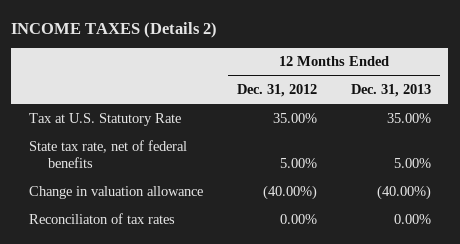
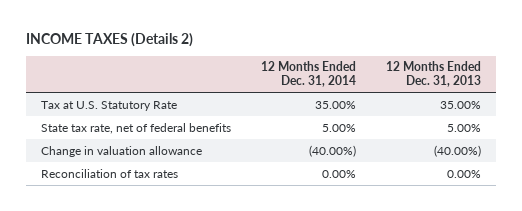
- | 12 Months Ended Dec. 31, 2012 | 12 Months Ended Dec. 31, 2013
+ | 12 Months Ended Dec. 31, 2014 | 12 Months Ended Dec. 31, 2013
- Reconciliaton of tax rates | 0.00% | 0.00%
+ Reconciliation of tax rates | 0.00% | 0.00%

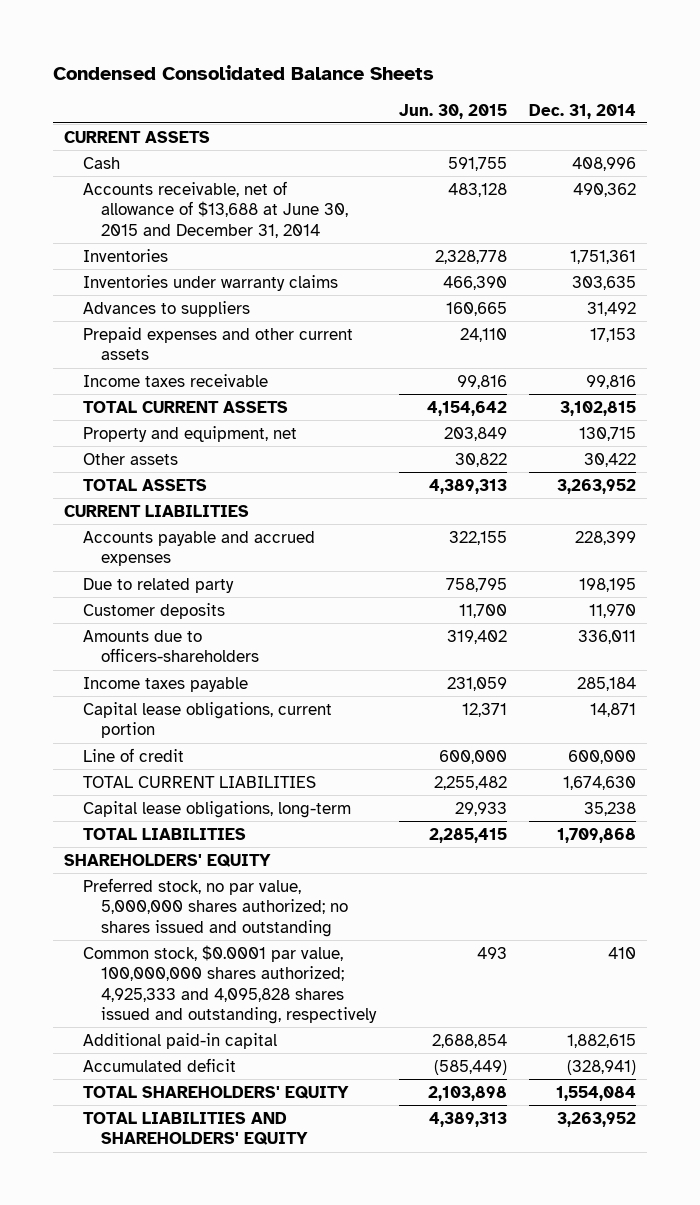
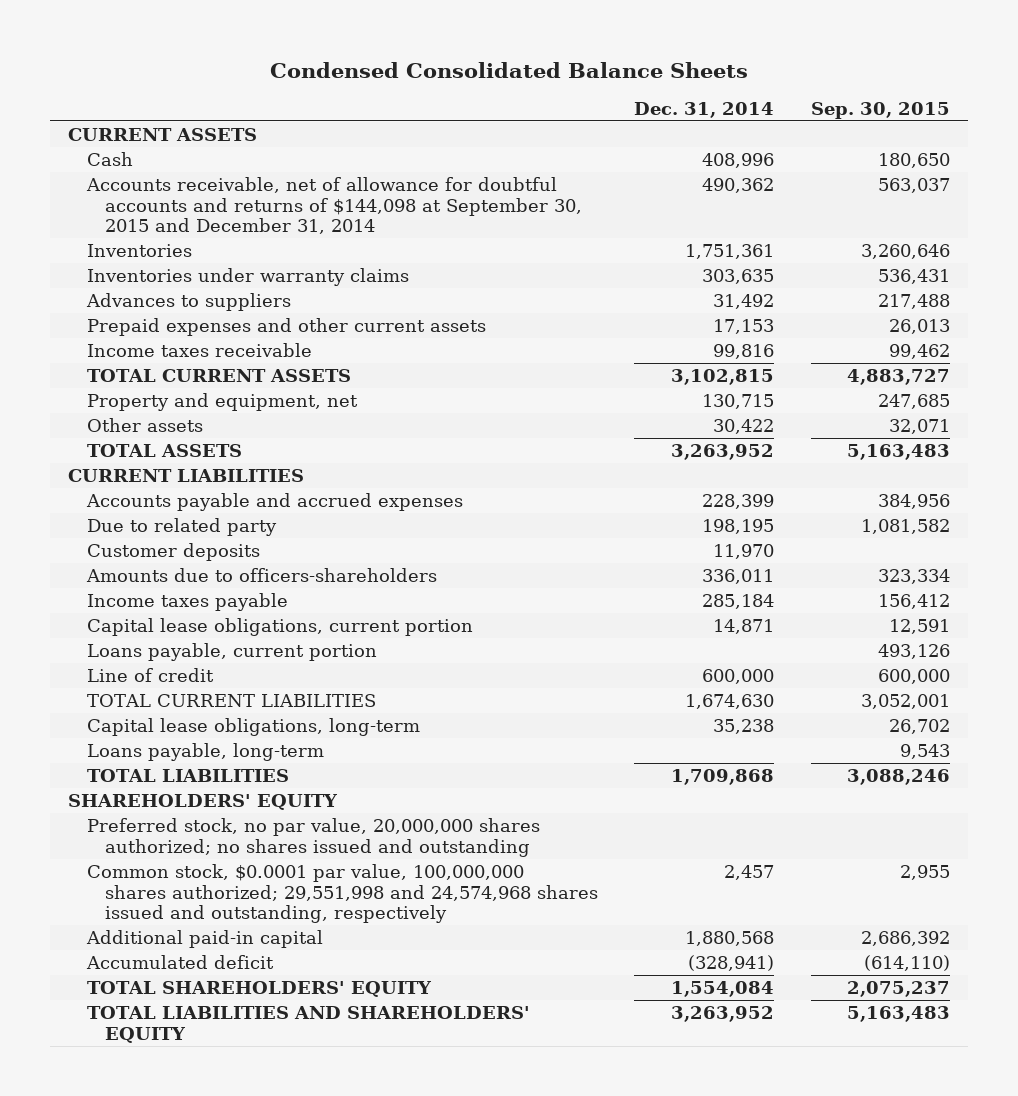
- | Jun. 30, 2015 | Dec. 31, 2014
+ | Dec. 31, 2014 | Sep. 30, 2015
- Accounts receivable, net of allowance of $13,688 at June 30, 2015 and December 31, 2014 | 483,128 | 490,362
+ Accounts receivable, net of allowance for doubtful accounts and returns of $144,098 at September 30, 2015 and December 31, 2014 | 490,362 | 563,037
+ Loans payable, current portion | | 493,126
+ Loans payable, long-term | | 9,543
- Preferred stock, no par value, 5,000,000 shares authorized; no shares issued and outstanding
- Common stock, $0.0001 par value, 100,000,000 shares authorized; 4,925,333 and 4,095,828 shares issued and outstanding, respectively | 493 | 410
- Additional paid-in capital | 2,688,854 | 1,882,615
+ Preferred stock, no par value, 20,000,000 shares authorized; no shares issued and outstanding
+ Common stock, $0.0001 par value, 100,000,000 shares authorized; 29,551,998 and 24,574,968 shares issued and outstanding, respectively | 2,457 | 2,955
+ Additional paid-in capital | 1,880,568 | 2,686,392

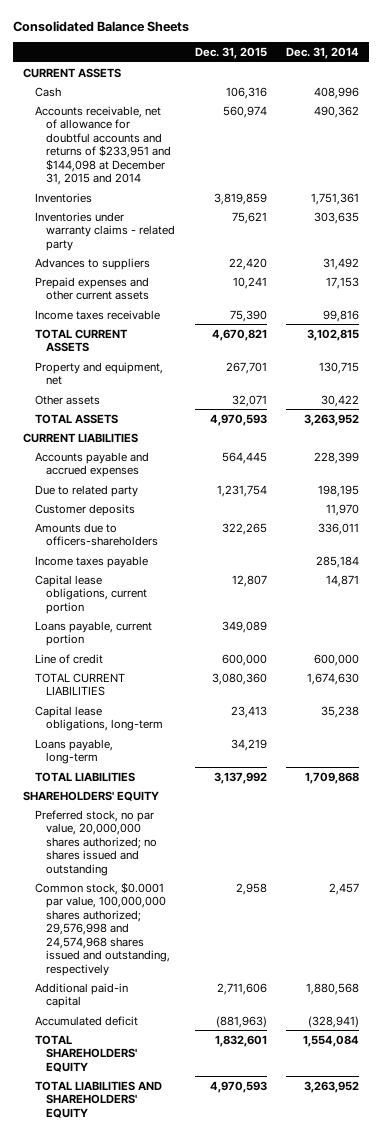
- Condensed Consolidated Balance Sheets
+ Consolidated Balance Sheets
- | Dec. 31, 2014 | Sep. 30, 2015
+ | Dec. 31, 2015 | Dec. 31, 2014
- Accounts receivable, net of allowance for doubtful accounts and returns of $144,098 at September 30, 2015 and December 31, 2014 | 490,362 | 563,037
+ Accounts receivable, net of allowance for doubtful accounts and returns of $233,951 and $144,098 at December 31, 2015 and 2014 | 560,974 | 490,362
- Inventories under warranty claims | 303,635 | 536,431
+ Inventories under warranty claims - related party | 75,621 | 303,635
- Common stock, $0.0001 par value, 100,000,000 shares authorized; 29,551,998 and 24,574,968 shares issued and outstanding, respectively | 2,457 | 2,955
+ Common stock, $0.0001 par value, 100,000,000 shares authorized; 29,576,998 and 24,574,968 shares issued and outstanding, respectively | 2,958 | 2,457

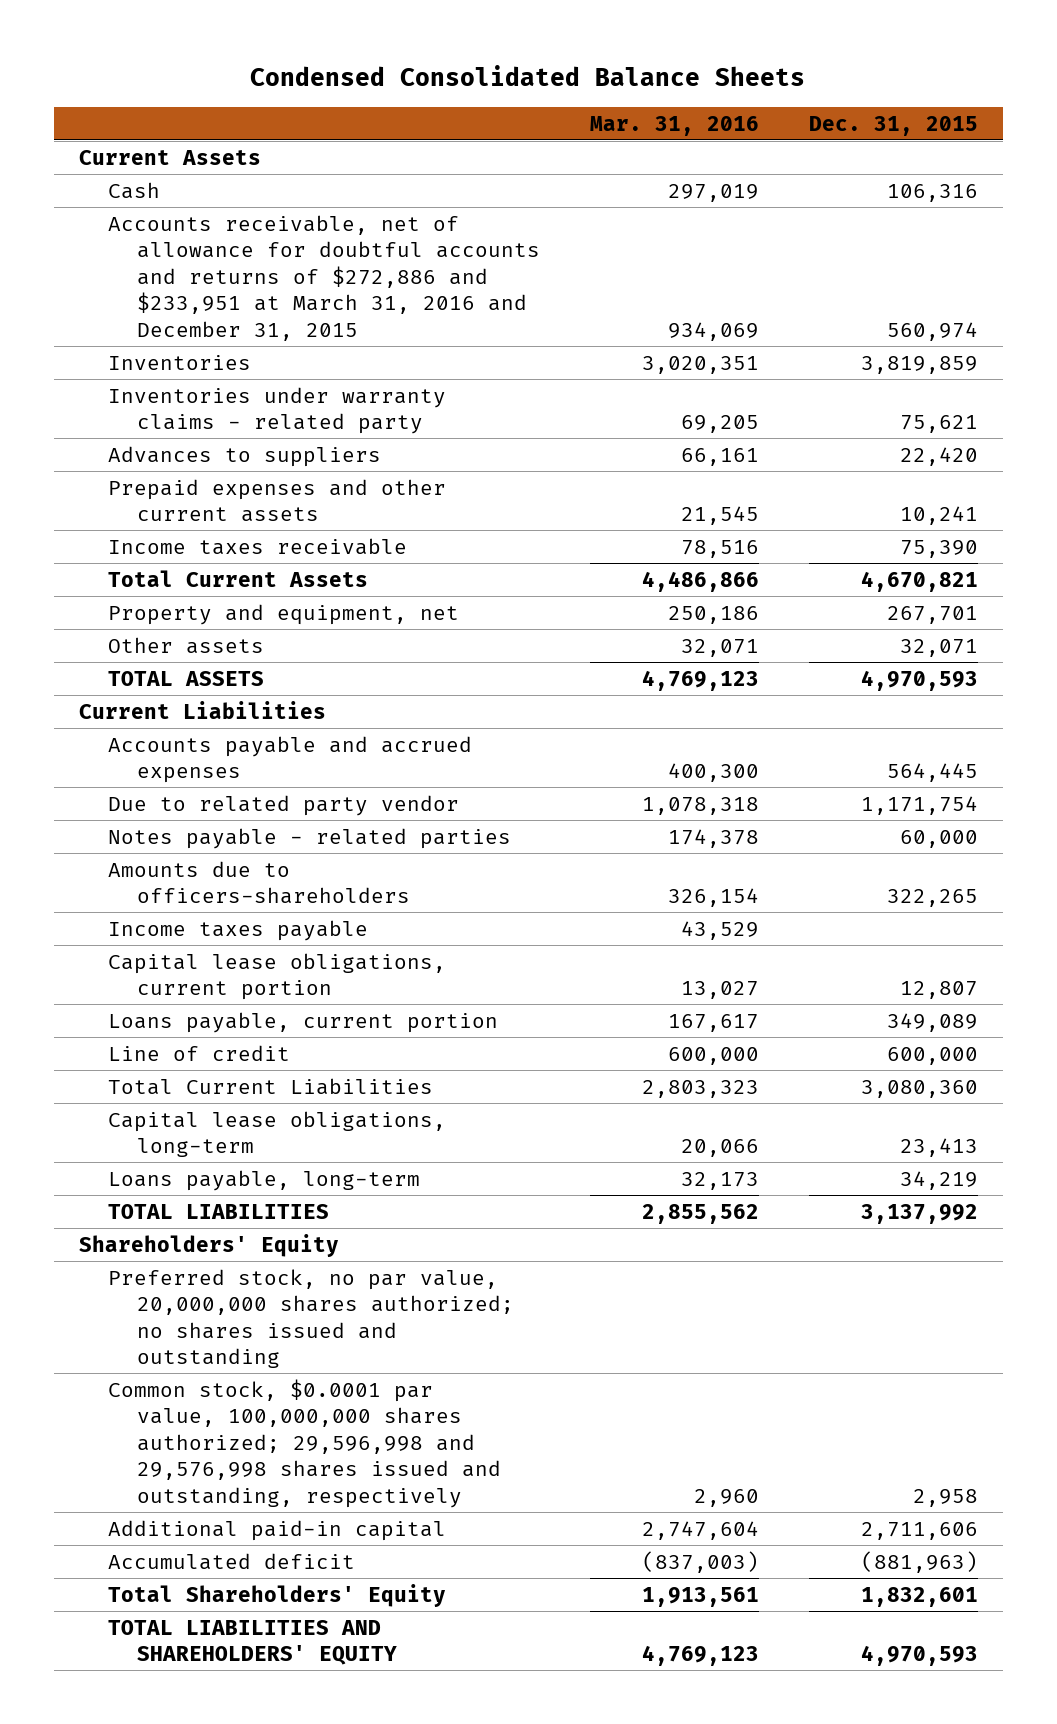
- Consolidated Balance Sheets
+ Condensed Consolidated Balance Sheets
- | Dec. 31, 2015 | Dec. 31, 2014
+ | Mar. 31, 2016 | Dec. 31, 2015
- CURRENT ASSETS
+ Current Assets
- Accounts receivable, net of allowance for doubtful accounts and returns of $233,951 and $144,098 at December 31, 2015 and 2014 | 560,974 | 490,362
+ Accounts receivable, net of allowance for doubtful accounts and returns of $272,886 and $233,951 at March 31, 2016 and December 31, 2015 | 934,069 | 560,974
- TOTAL CURRENT ASSETS | 4,670,821 | 3,102,815
+ Total Current Assets | 4,486,866 | 4,670,821
- CURRENT LIABILITIES
+ Current Liabilities
- Due to related party | 1,231,754 | 198,195
- Customer deposits | | 11,970
+ Due to related party vendor | 1,078,318 | 1,171,754
+ Notes payable - related parties | 174,378 | 60,000
- TOTAL CURRENT LIABILITIES | 3,080,360 | 1,674,630
+ Total Current Liabilities | 2,803,323 | 3,080,360
- SHAREHOLDERS' EQUITY
+ Shareholders' Equity
- Common stock, $0.0001 par value, 100,000,000 shares authorized; 29,576,998 and 24,574,968 shares issued and outstanding, respectively | 2,958 | 2,457
+ Common stock, $0.0001 par value, 100,000,000 shares authorized; 29,596,998 and 29,576,998 shares issued and outstanding, respectively | 2,960 | 2,958
- TOTAL SHAREHOLDERS' EQUITY | 1,832,601 | 1,554,084
+ Total Shareholders' Equity | 1,913,561 | 1,832,601

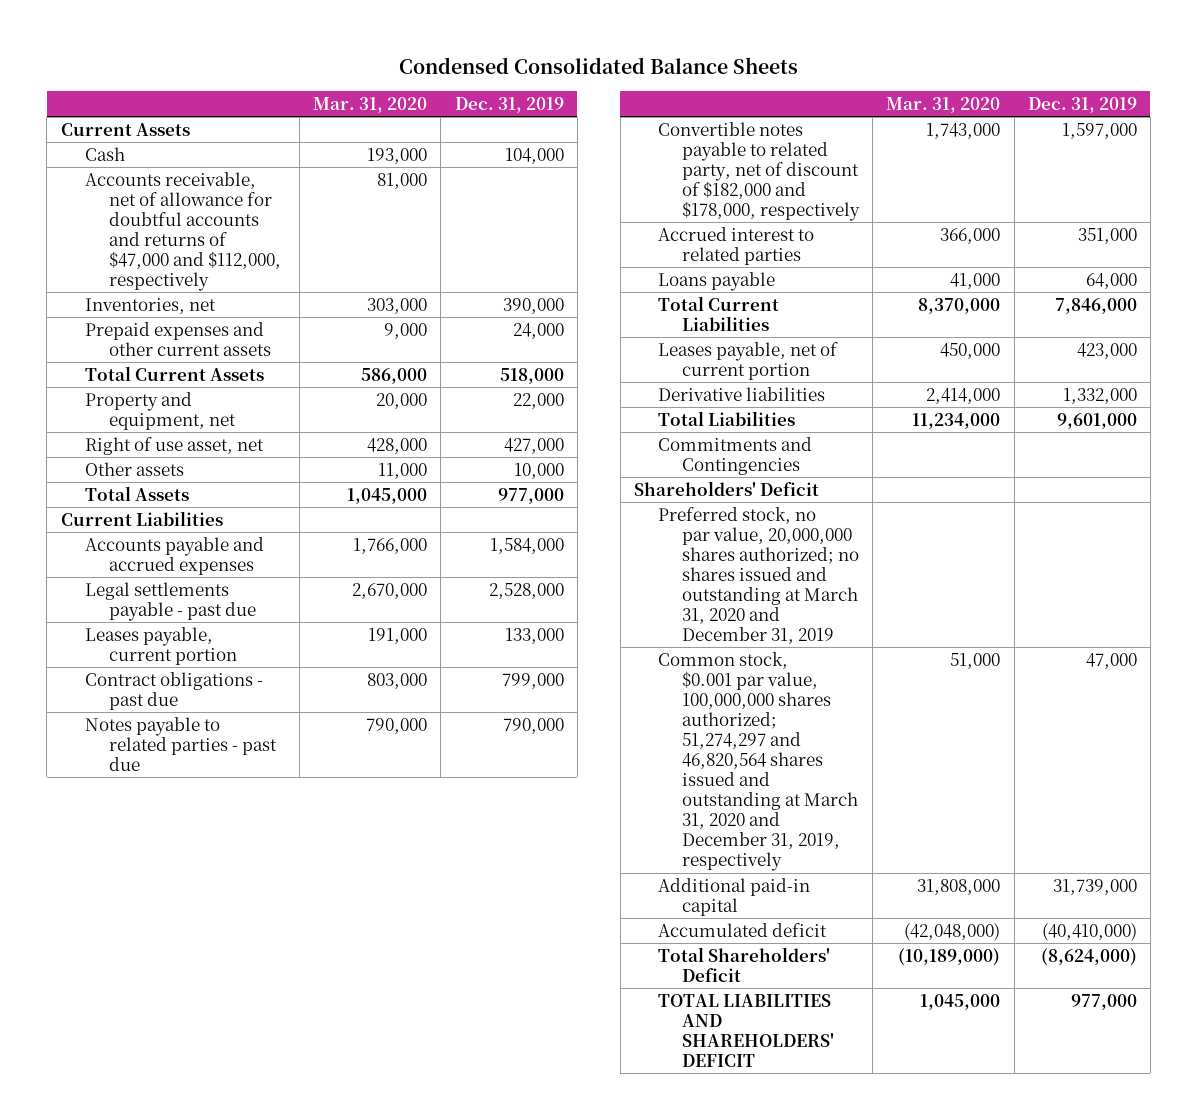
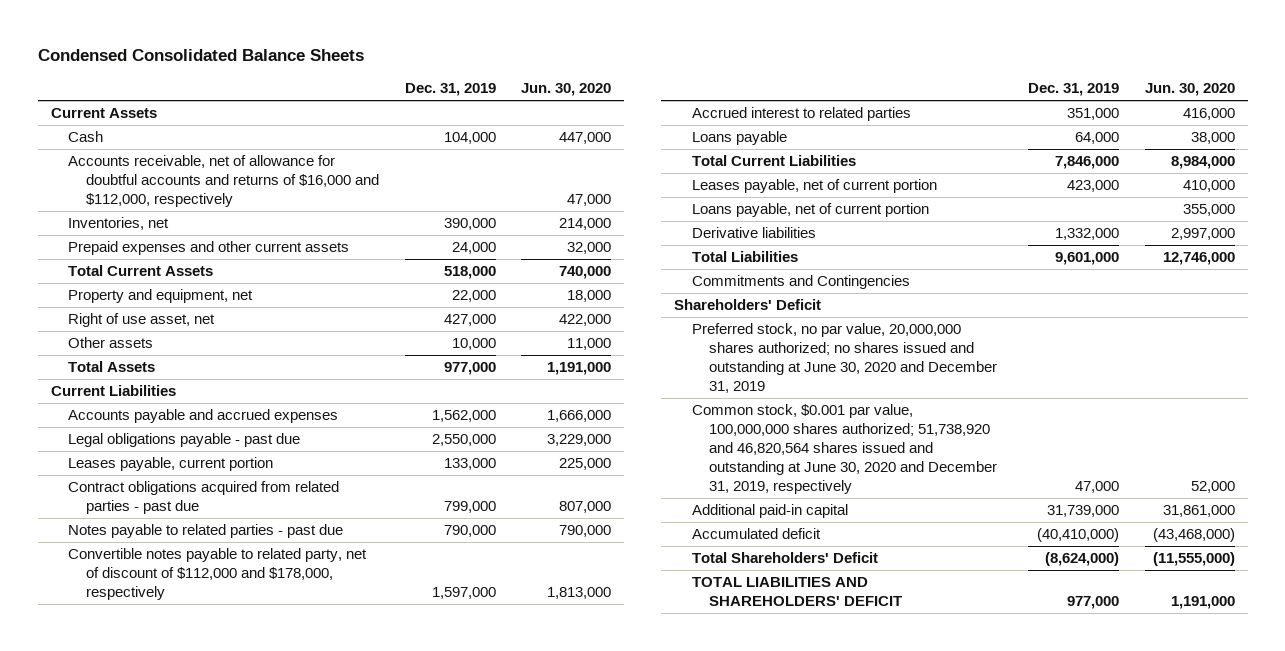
- | Mar. 31, 2020 | Dec. 31, 2019
+ | Dec. 31, 2019 | Jun. 30, 2020
- Accounts receivable, net of allowance for doubtful accounts and returns of $47,000 and $112,000, respectively | 81,000 |
+ Accounts receivable, net of allowance for doubtful accounts and returns of $16,000 and $112,000, respectively | | 47,000
- Accounts payable and accrued expenses | 1,766,000 | 1,584,000
- Legal settlements payable - past due | 2,670,000 | 2,528,000
+ Accounts payable and accrued expenses | 1,562,000 | 1,666,000
+ Legal obligations payable - past due | 2,550,000 | 3,229,000
- Contract obligations - past due | 803,000 | 799,000
+ Contract obligations acquired from related parties - past due | 799,000 | 807,000
- Convertible notes payable to related party, net of discount of $182,000 and $178,000, respectively | 1,743,000 | 1,597,000
+ Convertible notes payable to related party, net of discount of $112,000 and $178,000, respectively | 1,597,000 | 1,813,000
+ Loans payable, net of current portion | | 355,000
- Preferred stock, no par value, 20,000,000 shares authorized; no shares issued and outstanding at March 31, 2020 and December 31, 2019
- Common stock, $0.001 par value, 100,000,000 shares authorized; 51,274,297 and 46,820,564 shares issued and outstanding at March 31, 2020 and December 31, 2019, respectively | 51,000 | 47,000
+ Preferred stock, no par value, 20,000,000 shares authorized; no shares issued and outstanding at June 30, 2020 and December 31, 2019
+ Common stock, $0.001 par value, 100,000,000 shares authorized; 51,738,920 and 46,820,564 shares issued and outstanding at June 30, 2020 and December 31, 2019, respectively | 47,000 | 52,000

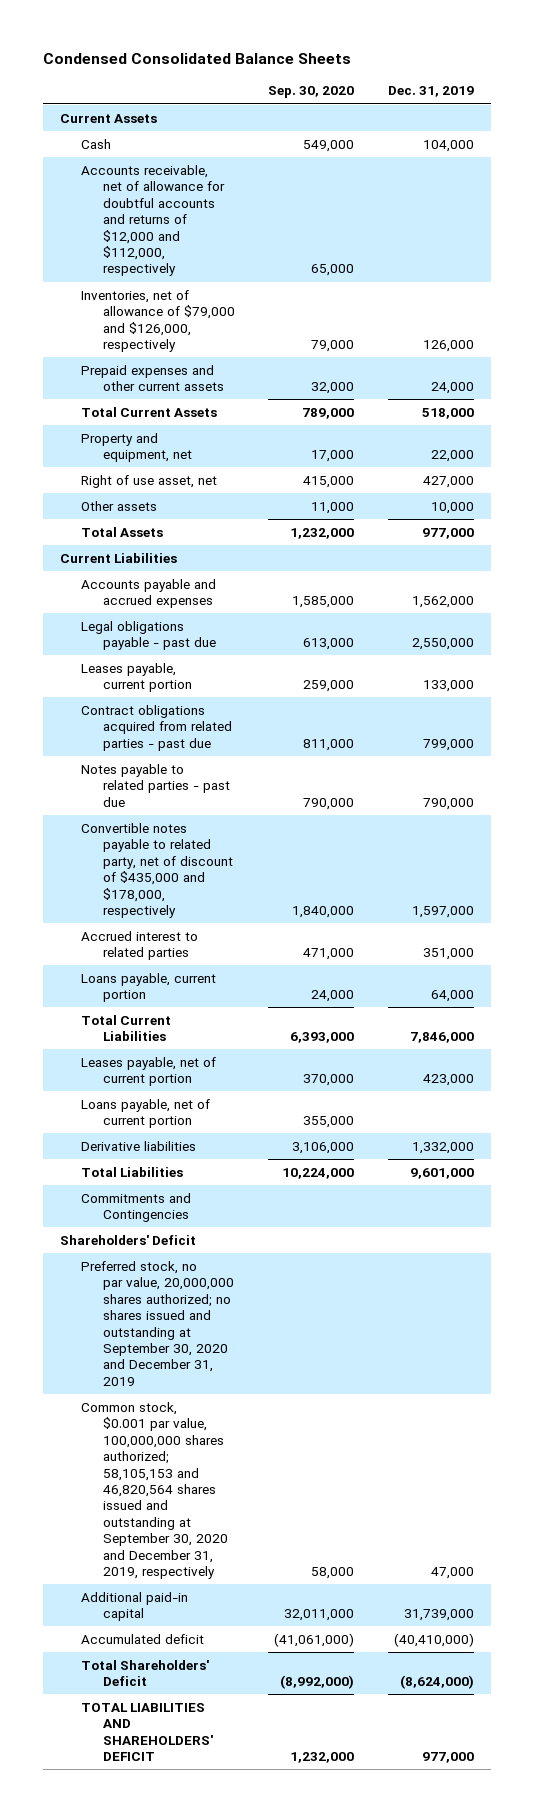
- | Dec. 31, 2019 | Jun. 30, 2020
+ | Sep. 30, 2020 | Dec. 31, 2019
- Accounts receivable, net of allowance for doubtful accounts and returns of $16,000 and $112,000, respectively | | 47,000
- Inventories, net | 390,000 | 214,000
+ Accounts receivable, net of allowance for doubtful accounts and returns of $12,000 and $112,000, respectively | 65,000 |
+ Inventories, net of allowance of $79,000 and $126,000, respectively | 79,000 | 126,000
- Convertible notes payable to related party, net of discount of $112,000 and $178,000, respectively | 1,597,000 | 1,813,000
+ Convertible notes payable to related party, net of discount of $435,000 and $178,000, respectively | 1,840,000 | 1,597,000
- Loans payable | 64,000 | 38,000
+ Loans payable, current portion | 24,000 | 64,000
- Preferred stock, no par value, 20,000,000 shares authorized; no shares issued and outstanding at June 30, 2020 and December 31, 2019
- Common stock, $0.001 par value, 100,000,000 shares authorized; 51,738,920 and 46,820,564 shares issued and outstanding at June 30, 2020 and December 31, 2019, respectively | 47,000 | 52,000
+ Preferred stock, no par value, 20,000,000 shares authorized; no shares issued and outstanding at September 30, 2020 and December 31, 2019
+ Common stock, $0.001 par value, 100,000,000 shares authorized; 58,105,153 and 46,820,564 shares issued and outstanding at September 30, 2020 and December 31, 2019, respectively | 58,000 | 47,000

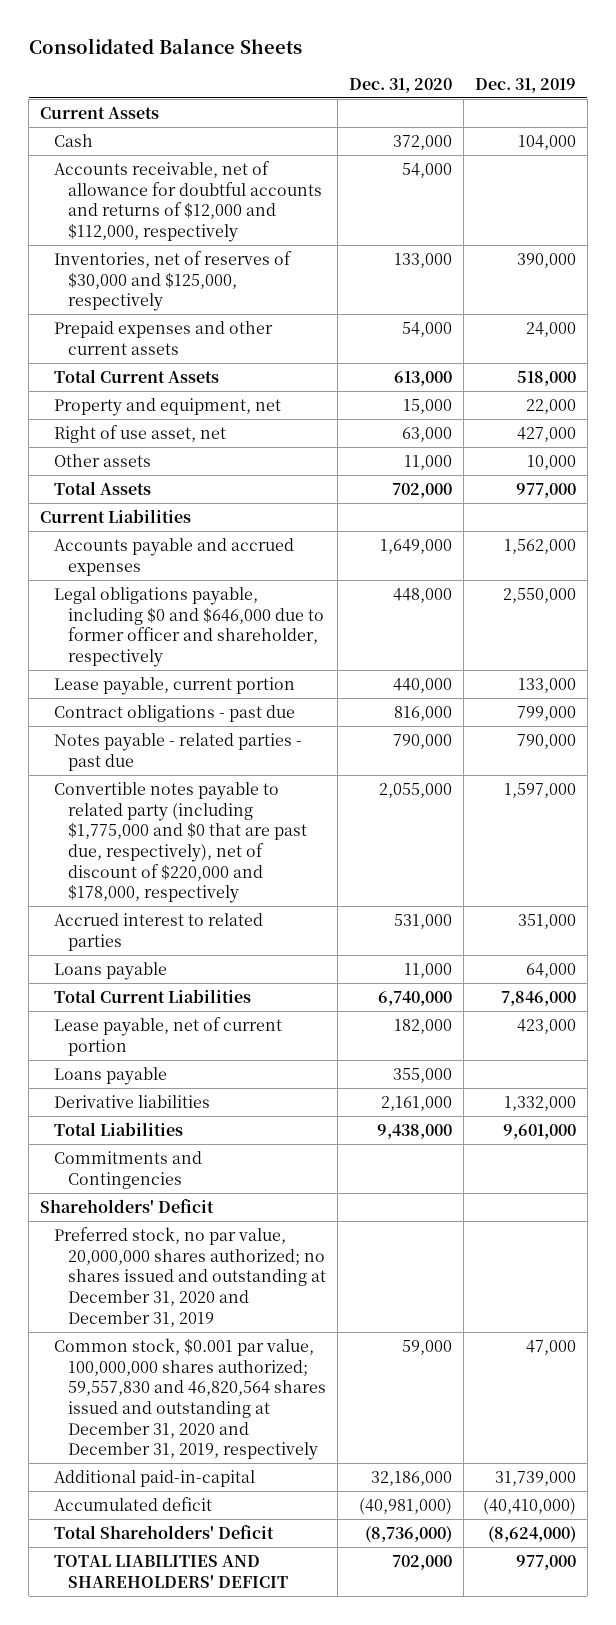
- Condensed Consolidated Balance Sheets
+ Consolidated Balance Sheets
- | Sep. 30, 2020 | Dec. 31, 2019
+ | Dec. 31, 2020 | Dec. 31, 2019
- Inventories, net of allowance of $79,000 and $126,000, respectively | 79,000 | 126,000
+ Inventories, net of reserves of $30,000 and $125,000, respectively | 133,000 | 390,000
- Legal obligations payable - past due | 613,000 | 2,550,000
- Leases payable, current portion | 259,000 | 133,000
- Contract obligations acquired from related parties - past due | 811,000 | 799,000
- Notes payable to related parties - past due | 790,000 | 790,000
- Convertible notes payable to related party, net of discount of $435,000 and $178,000, respectively | 1,840,000 | 1,597,000
+ Legal obligations payable, including $0 and $646,000 due to former officer and shareholder, respectively | 448,000 | 2,550,000
+ Lease payable, current portion | 440,000 | 133,000
+ Contract obligations - past due | 816,000 | 799,000
+ Notes payable - related parties - past due | 790,000 | 790,000
+ Convertible notes payable to related party (including $1,775,000 and $0 that are past due, respectively), net of discount of $220,000 and $178,000, respectively | 2,055,000 | 1,597,000
- Loans payable, current portion | 24,000 | 64,000
+ Loans payable | 11,000 | 64,000
- Leases payable, net of current portion | 370,000 | 423,000
- Loans payable, net of current portion | 355,000 |
+ Lease payable, net of current portion | 182,000 | 423,000
+ Loans payable | 355,000 |
- Preferred stock, no par value, 20,000,000 shares authorized; no shares issued and outstanding at September 30, 2020 and December 31, 2019
- Common stock, $0.001 par value, 100,000,000 shares authorized; 58,105,153 and 46,820,564 shares issued and outstanding at September 30, 2020 and December 31, 2019, respectively | 58,000 | 47,000
- Additional paid-in capital | 32,011,000 | 31,739,000
+ Preferred stock, no par value, 20,000,000 shares authorized; no shares issued and outstanding at December 31, 2020 and December 31, 2019
+ Common stock, $0.001 par value, 100,000,000 shares authorized; 59,557,830 and 46,820,564 shares issued and outstanding at December 31, 2020 and December 31, 2019, respectively | 59,000 | 47,000
+ Additional paid-in-capital | 32,186,000 | 31,739,000

